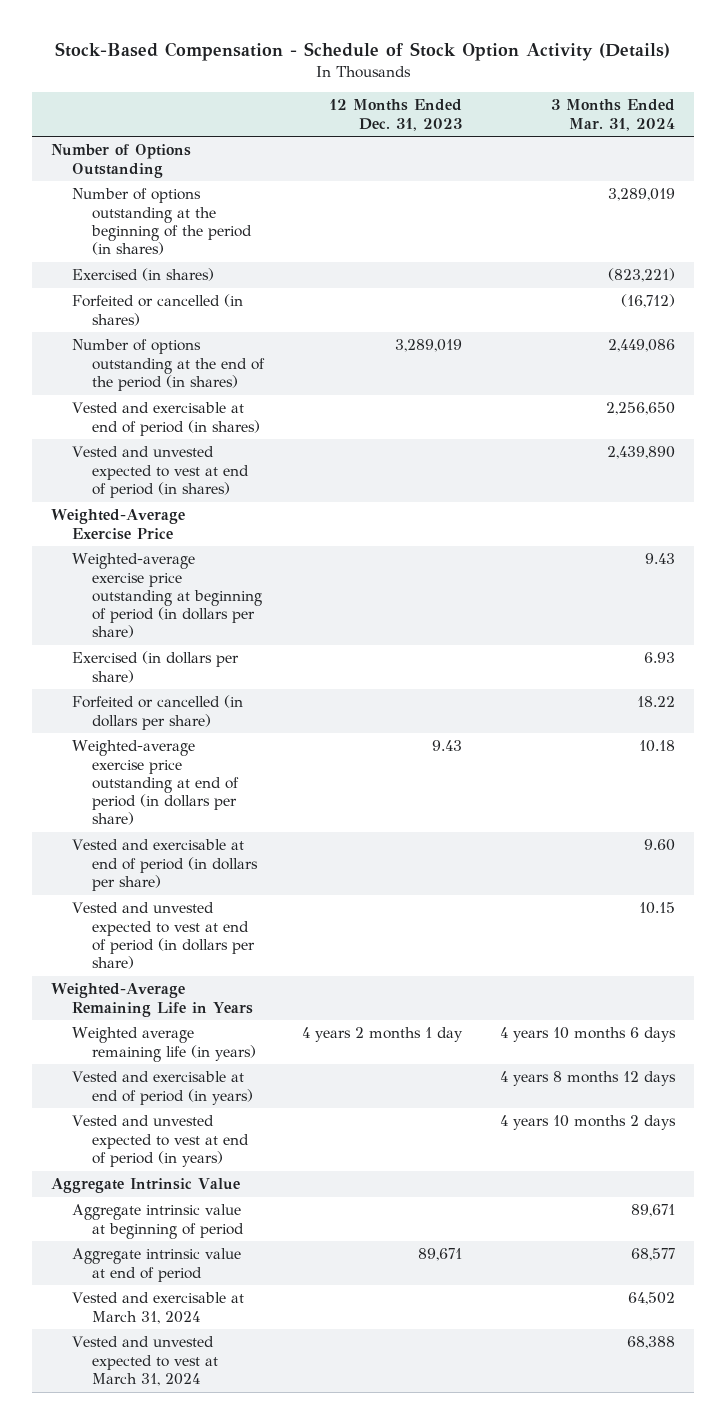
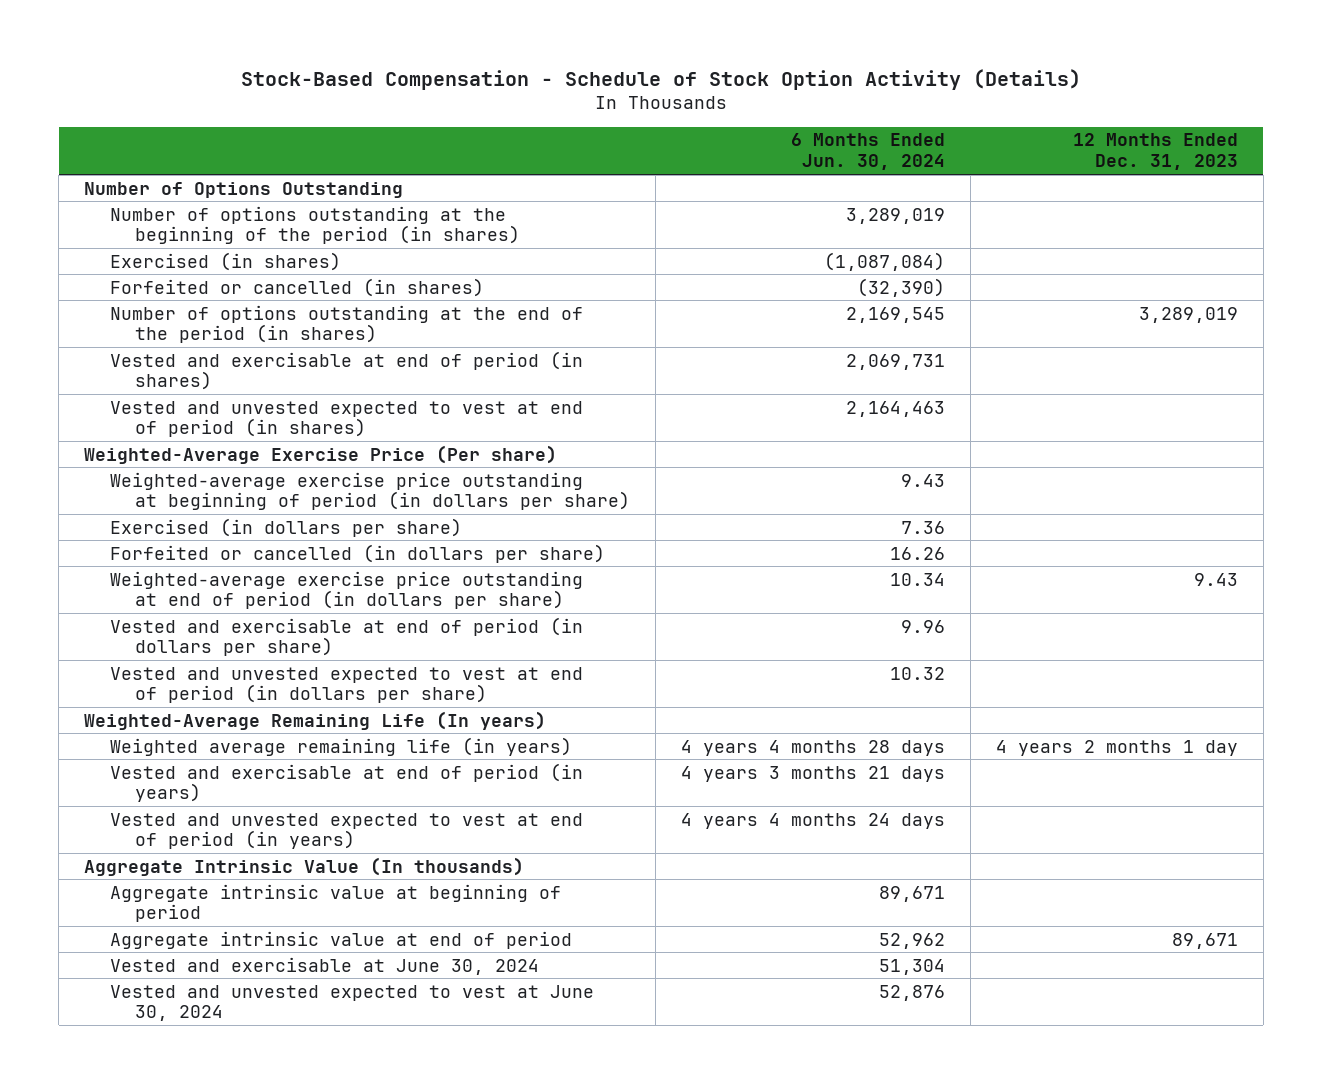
- | 12 Months Ended Dec. 31, 2023 | 3 Months Ended Mar. 31, 2024
+ | 6 Months Ended Jun. 30, 2024 | 12 Months Ended Dec. 31, 2023
- Weighted-Average Exercise Price
+ Weighted-Average Exercise Price (Per share)
- Weighted-Average Remaining Life in Years
+ Weighted-Average Remaining Life (In years)
- Aggregate Intrinsic Value
+ Aggregate Intrinsic Value (In thousands)
- Vested and exercisable at March 31, 2024 | | 64,502
- Vested and unvested expected to vest at March 31, 2024 | | 68,388
+ Vested and exercisable at June 30, 2024 | 51,304 |
+ Vested and unvested expected to vest at June 30, 2024 | 52,876 |

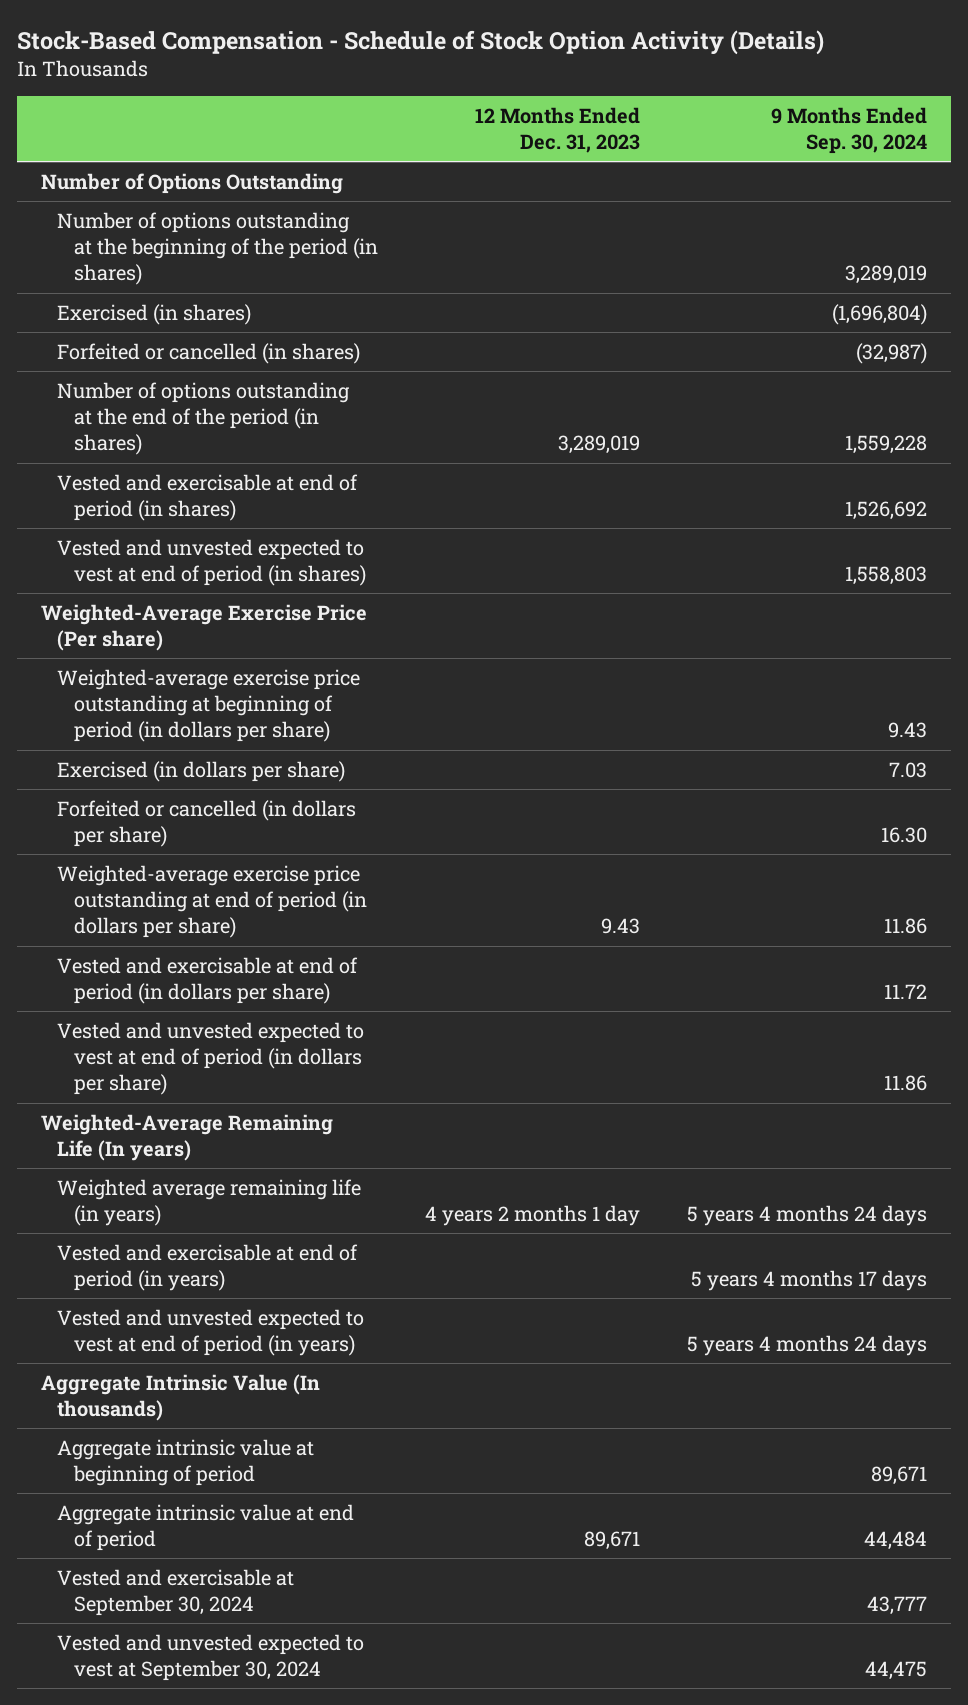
- | 6 Months Ended Jun. 30, 2024 | 12 Months Ended Dec. 31, 2023
+ | 12 Months Ended Dec. 31, 2023 | 9 Months Ended Sep. 30, 2024
- Vested and exercisable at June 30, 2024 | 51,304 |
- Vested and unvested expected to vest at June 30, 2024 | 52,876 |
+ Vested and exercisable at September 30, 2024 | | 43,777
+ Vested and unvested expected to vest at September 30, 2024 | | 44,475

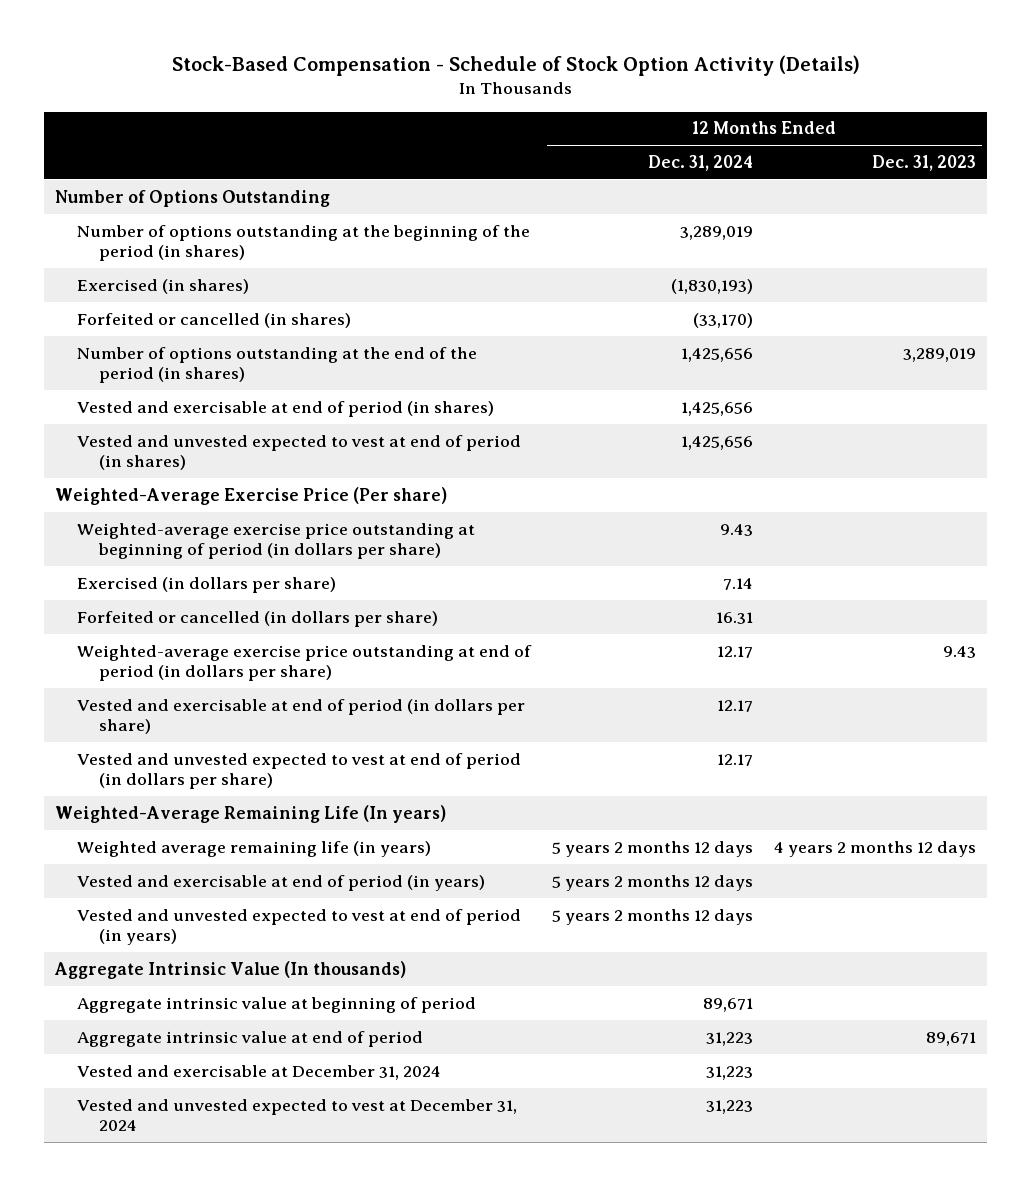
- | 12 Months Ended Dec. 31, 2023 | 9 Months Ended Sep. 30, 2024
+ | 12 Months Ended Dec. 31, 2024 | 12 Months Ended Dec. 31, 2023
- Weighted average remaining life (in years) | 4 years 2 months 1 day | 5 years 4 months 24 days
+ Weighted average remaining life (in years) | 5 years 2 months 12 days | 4 years 2 months 12 days
- Vested and exercisable at September 30, 2024 | | 43,777
- Vested and unvested expected to vest at September 30, 2024 | | 44,475
+ Vested and exercisable at December 31, 2024 | 31,223 |
+ Vested and unvested expected to vest at December 31, 2024 | 31,223 |

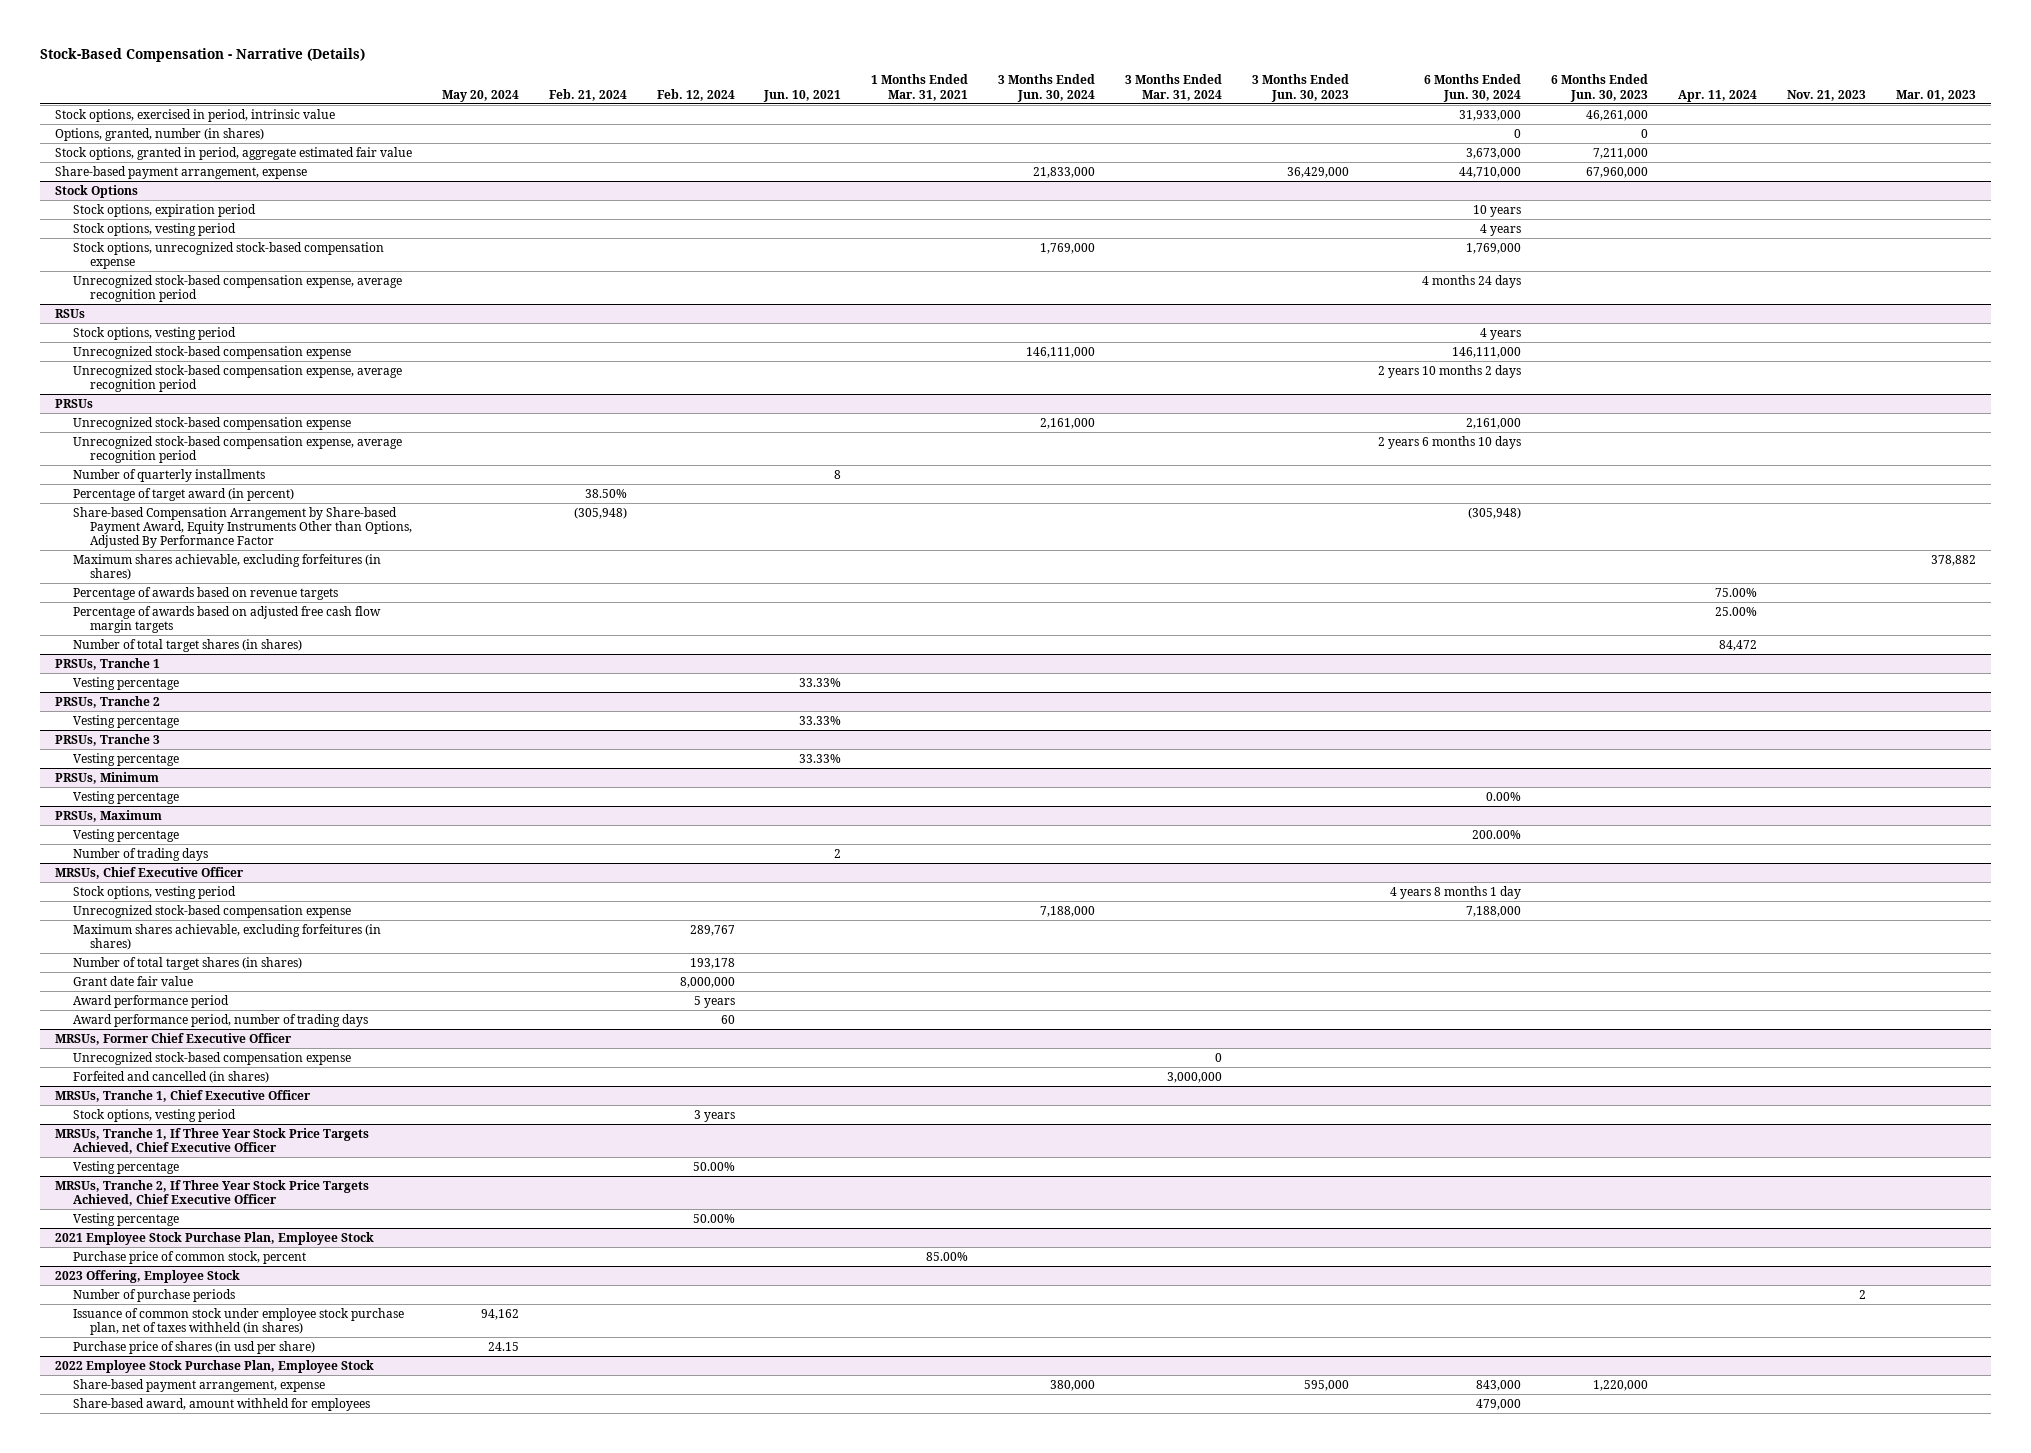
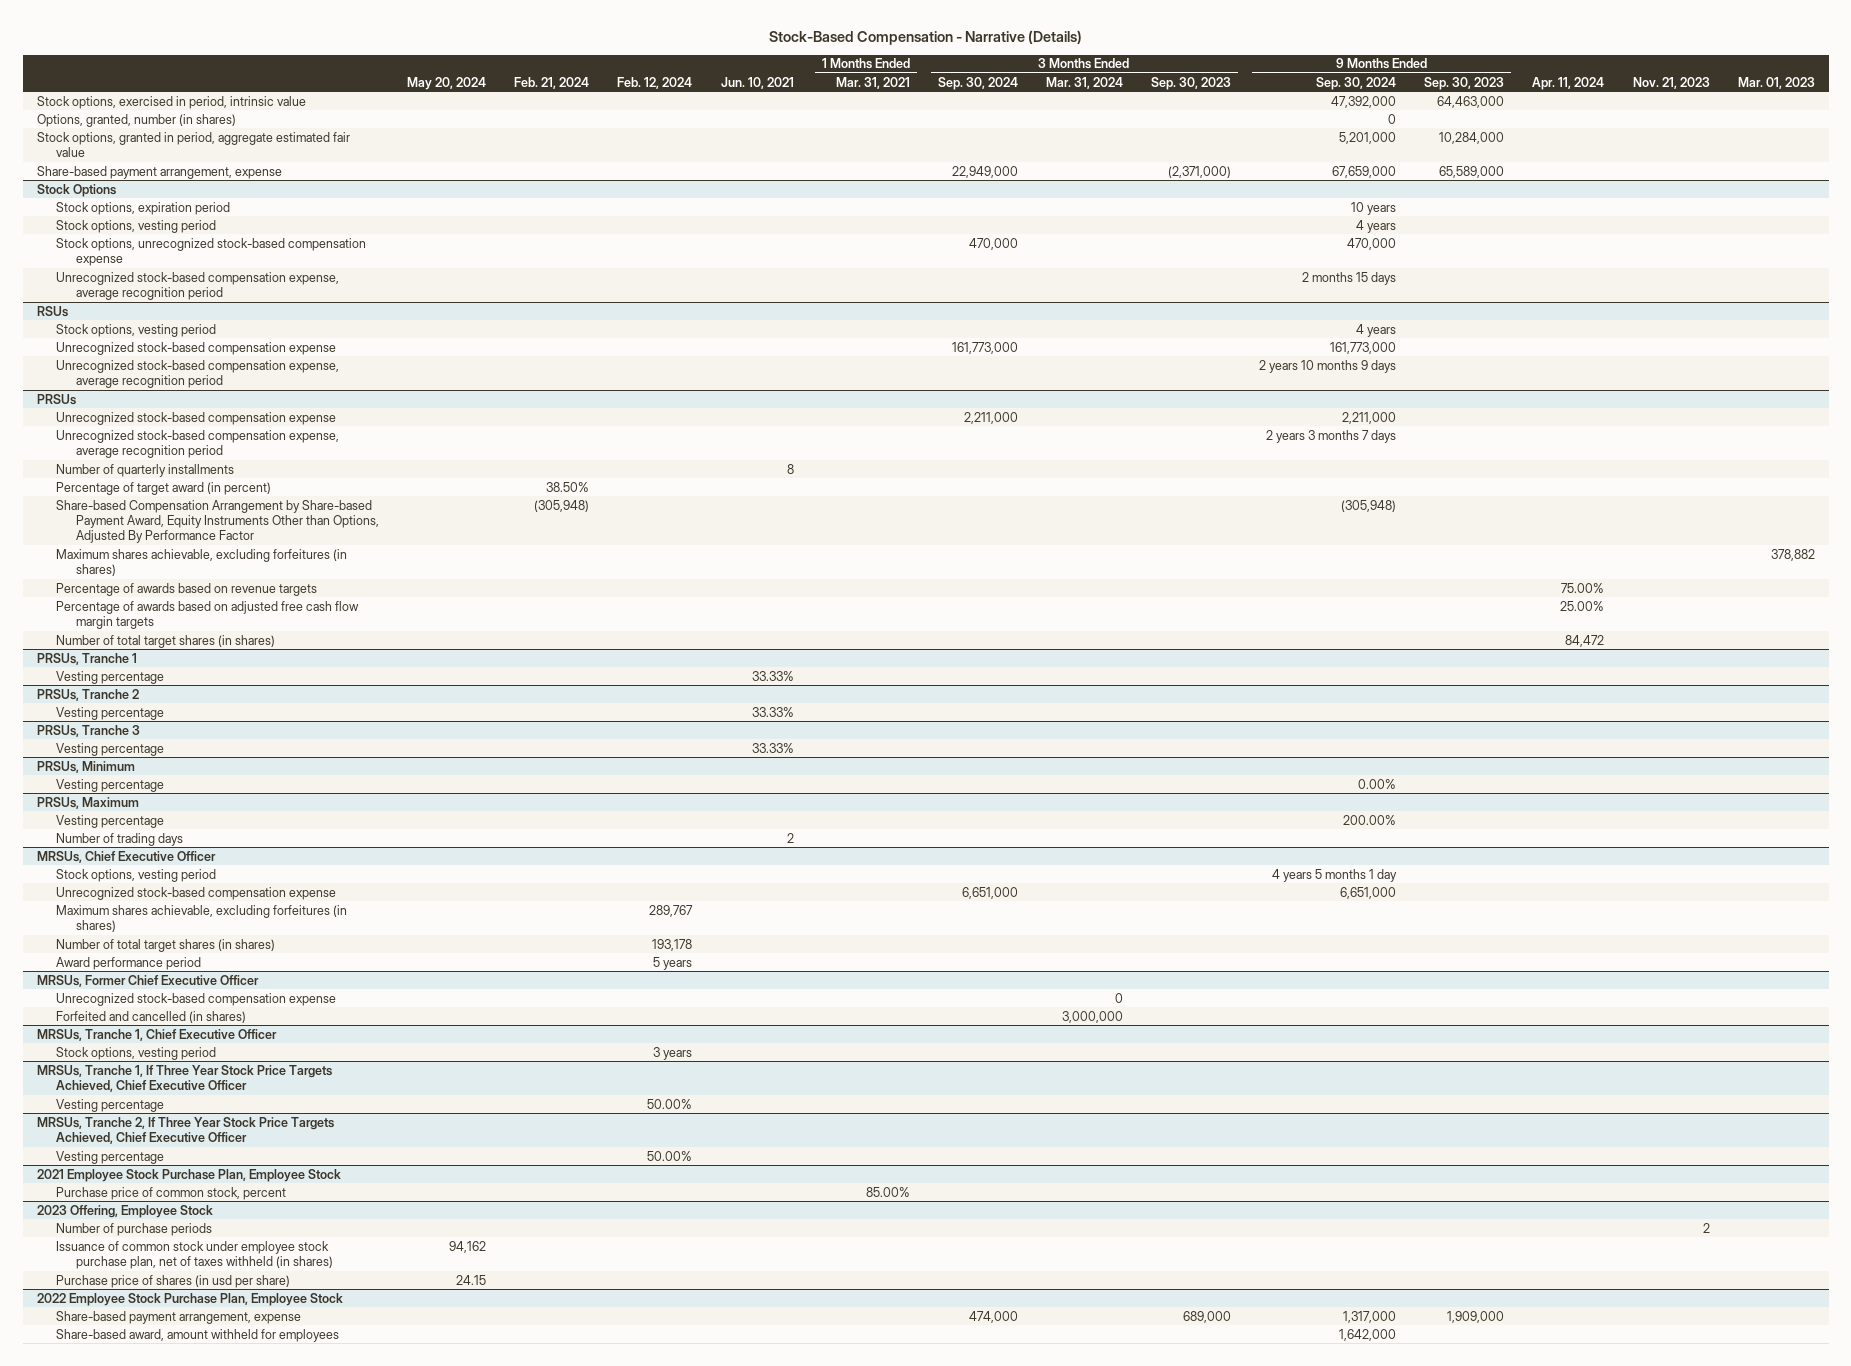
- | May 20, 2024 | Feb. 21, 2024 | Feb. 12, 2024 | Jun. 10, 2021 | 1 Months Ended Mar. 31, 2021 | 3 Months Ended Jun. 30, 2024 | 3 Months Ended Mar. 31, 2024 | 3 Months Ended Jun. 30, 2023 | 6 Months Ended Jun. 30, 2024 | 6 Months Ended Jun. 30, 2023 | Apr. 11, 2024 | Nov. 21, 2023 | Mar. 01, 2023
+ | May 20, 2024 | Feb. 21, 2024 | Feb. 12, 2024 | Jun. 10, 2021 | 1 Months Ended Mar. 31, 2021 | 3 Months Ended Sep. 30, 2024 | 3 Months Ended Mar. 31, 2024 | 3 Months Ended Sep. 30, 2023 | 9 Months Ended Sep. 30, 2024 | 9 Months Ended Sep. 30, 2023 | Apr. 11, 2024 | Nov. 21, 2023 | Mar. 01, 2023
@ MRSUs, Chief Executive Officer
- Grant date fair value | | | 8,000,000 | | | | | | | | | |
- Award performance period, number of trading days | | | 60 | | | | | | | | | |

